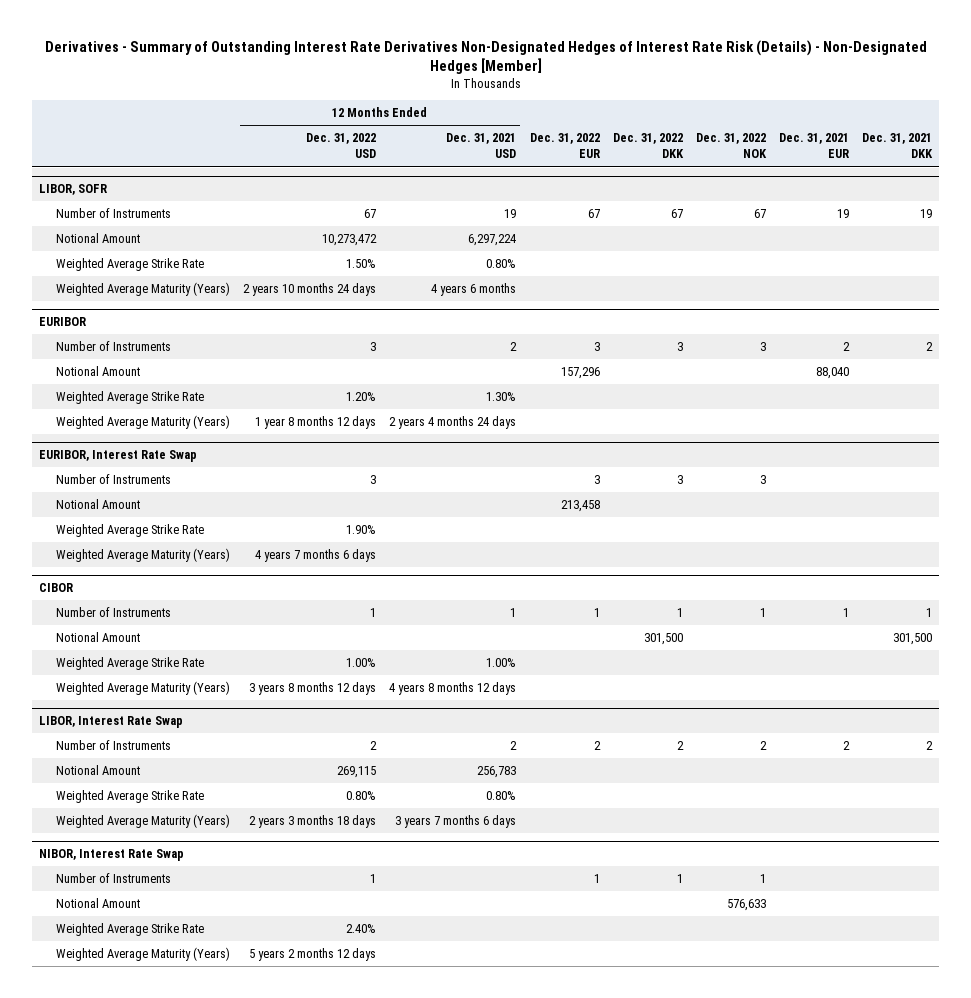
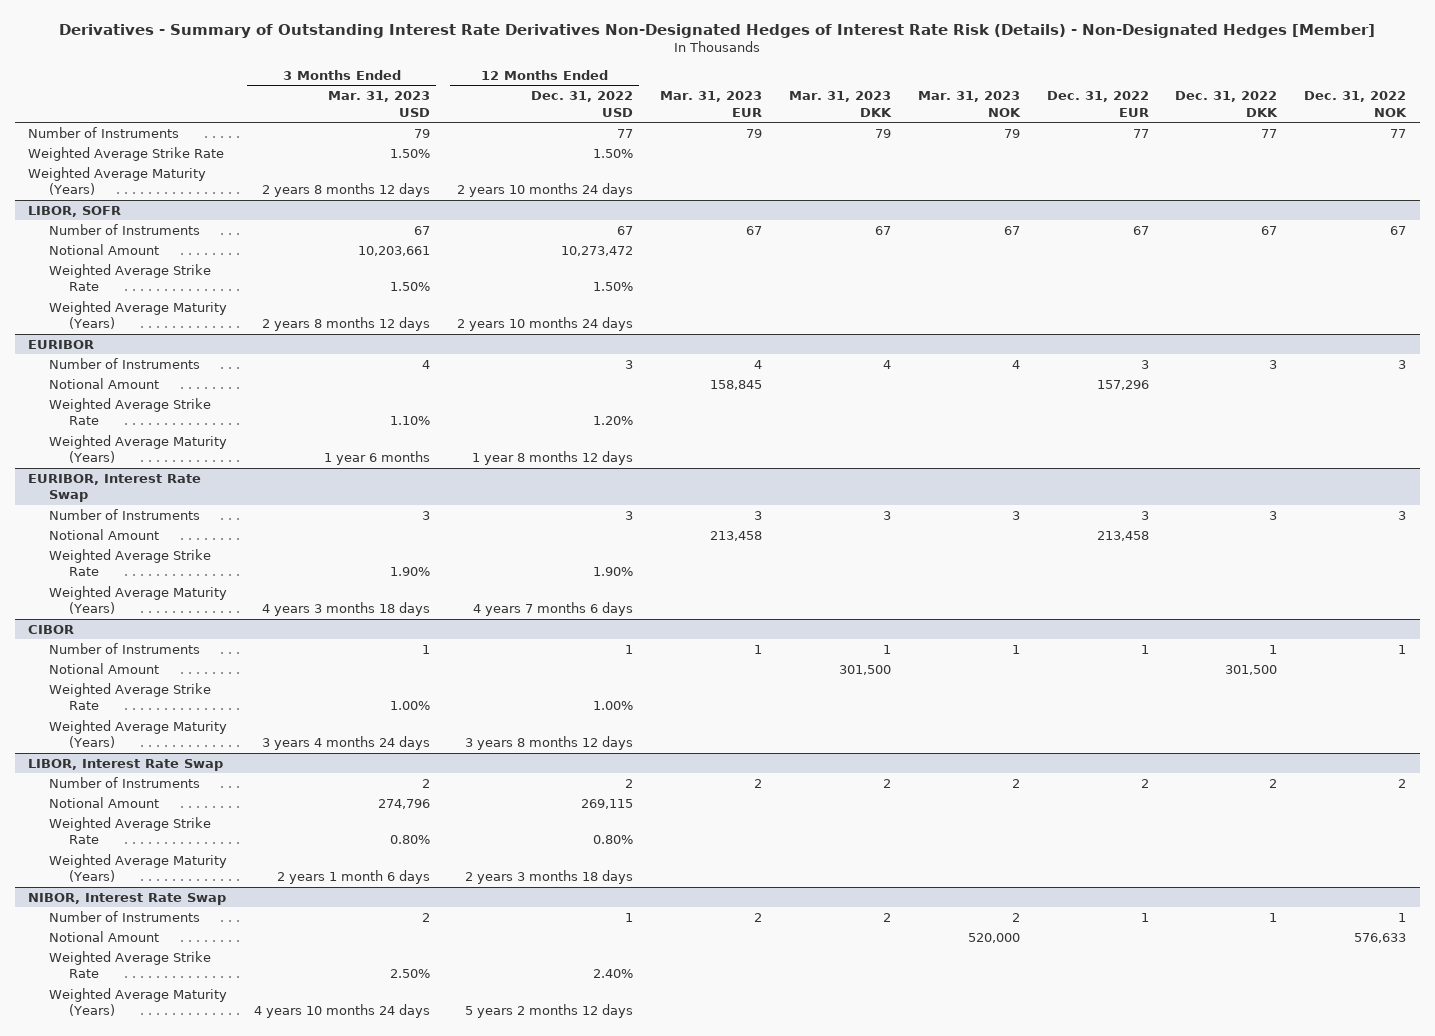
- | 12 Months Ended Dec. 31, 2022 USD | 12 Months Ended Dec. 31, 2021 USD | Dec. 31, 2022 EUR | Dec. 31, 2022 DKK | Dec. 31, 2022 NOK | Dec. 31, 2021 EUR | Dec. 31, 2021 DKK
+ | 3 Months Ended Mar. 31, 2023 USD | 12 Months Ended Dec. 31, 2022 USD | Mar. 31, 2023 EUR | Mar. 31, 2023 DKK | Mar. 31, 2023 NOK | Dec. 31, 2022 EUR | Dec. 31, 2022 DKK | Dec. 31, 2022 NOK
+ Number of Instruments | 79 | 77 | 79 | 79 | 79 | 77 | 77 | 77
+ Weighted Average Strike Rate | 1.50% | 1.50% | | | | | |
+ Weighted Average Maturity (Years) | 2 years 8 months 12 days | 2 years 10 months 24 days | | | | | |

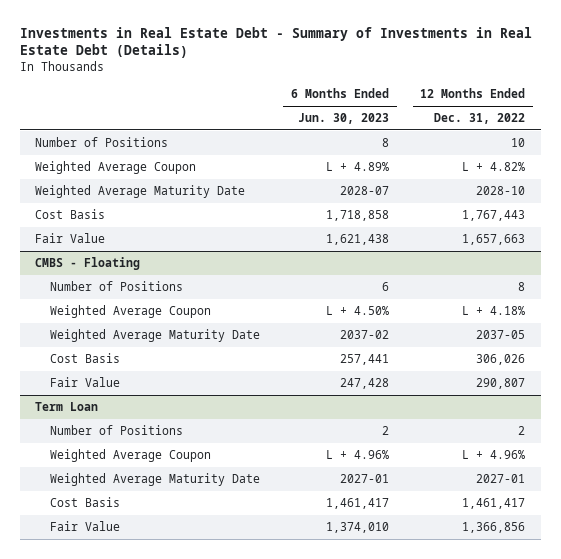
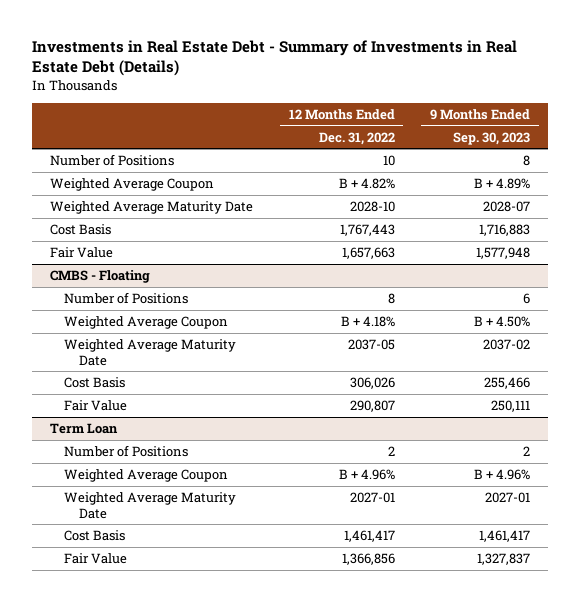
- | 6 Months Ended Jun. 30, 2023 | 12 Months Ended Dec. 31, 2022
+ | 12 Months Ended Dec. 31, 2022 | 9 Months Ended Sep. 30, 2023
- Weighted Average Coupon | L + 4.89% | L + 4.82%
+ Weighted Average Coupon | B + 4.82% | B + 4.89%
@ CMBS - Floating
- Weighted Average Coupon | L + 4.50% | L + 4.18%
+ Weighted Average Coupon | B + 4.18% | B + 4.50%
@ Term Loan
- Weighted Average Coupon | L + 4.96% | L + 4.96%
+ Weighted Average Coupon | B + 4.96% | B + 4.96%

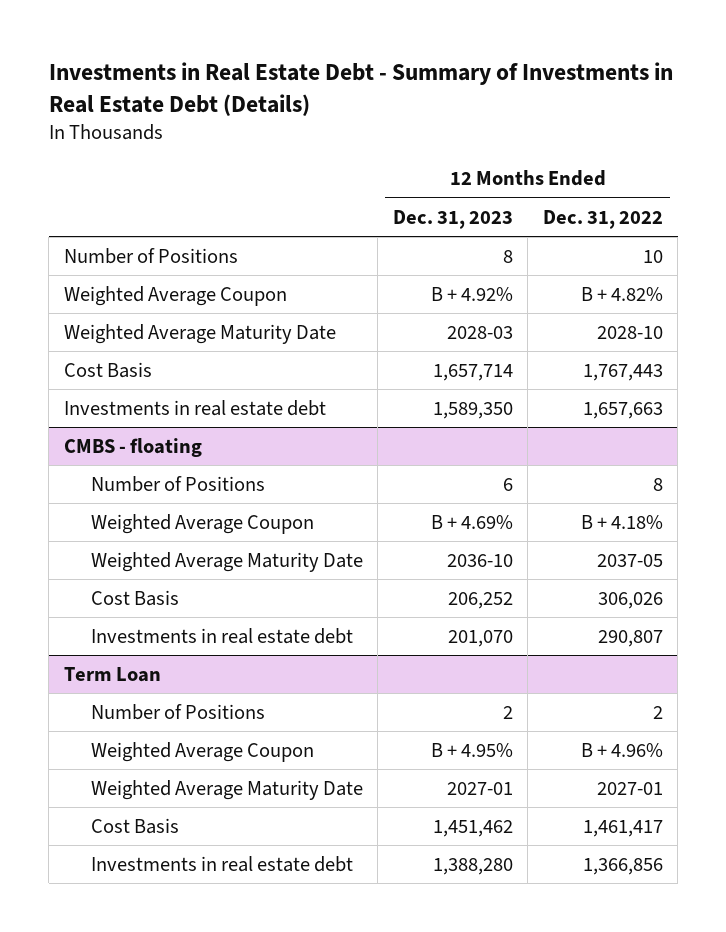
- | 12 Months Ended Dec. 31, 2022 | 9 Months Ended Sep. 30, 2023
+ | 12 Months Ended Dec. 31, 2023 | 12 Months Ended Dec. 31, 2022
- Fair Value | 1,657,663 | 1,577,948
- CMBS - Floating
+ Investments in real estate debt | 1,589,350 | 1,657,663
+ CMBS - floating
- Fair Value | 290,807 | 250,111
+ Investments in real estate debt | 201,070 | 290,807
@ Term Loan
- Fair Value | 1,366,856 | 1,327,837
+ Investments in real estate debt | 1,388,280 | 1,366,856

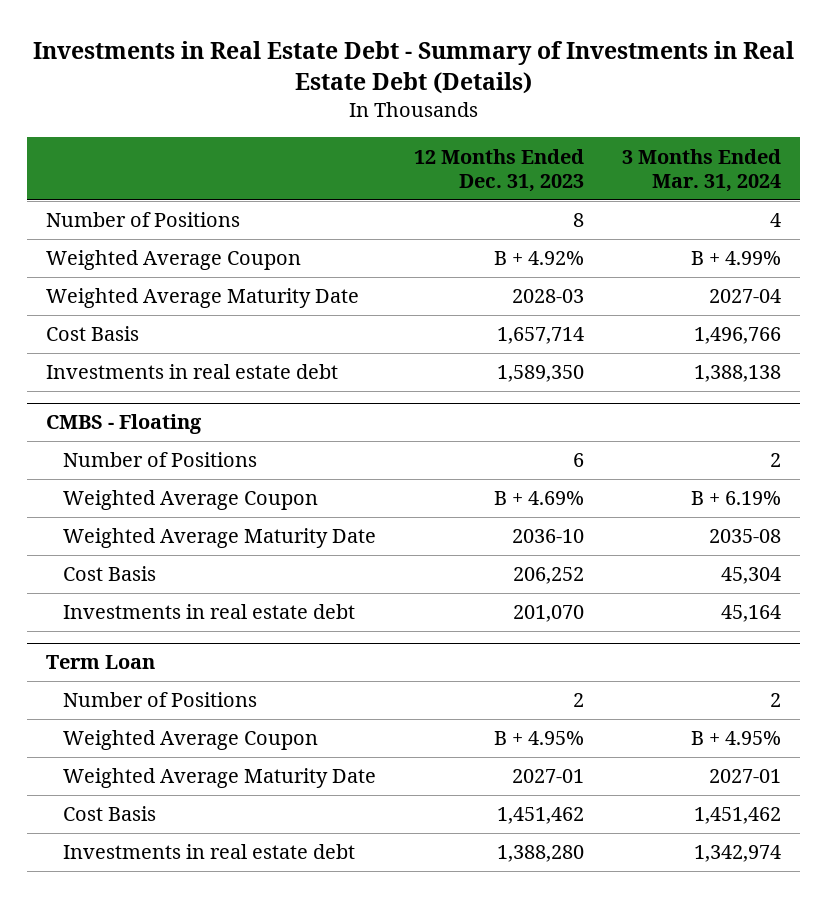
- | 12 Months Ended Dec. 31, 2023 | 12 Months Ended Dec. 31, 2022
+ | 12 Months Ended Dec. 31, 2023 | 3 Months Ended Mar. 31, 2024
- CMBS - floating
+ CMBS - Floating

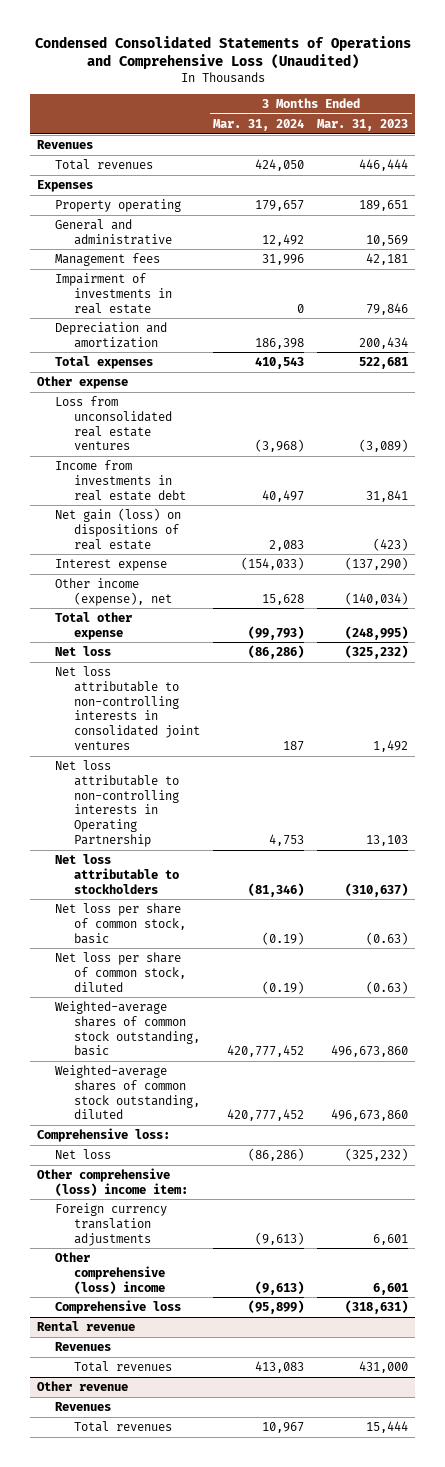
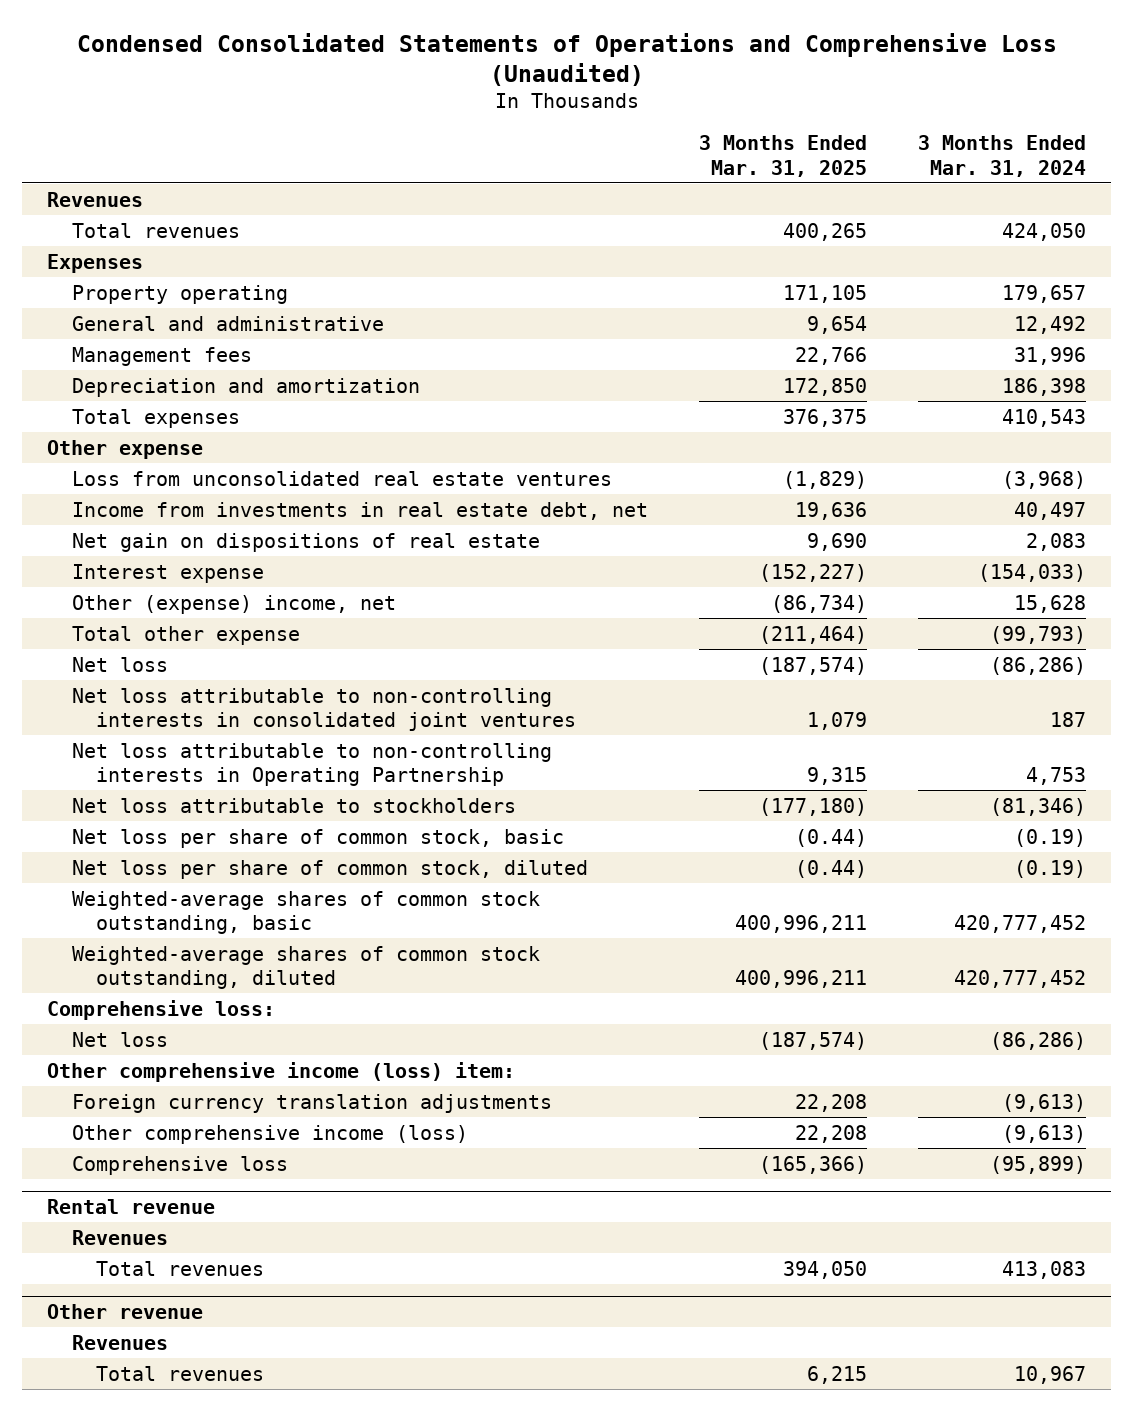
- | 3 Months Ended Mar. 31, 2024 | 3 Months Ended Mar. 31, 2023
+ | 3 Months Ended Mar. 31, 2025 | 3 Months Ended Mar. 31, 2024
- Impairment of investments in real estate | 0 | 79,846
- Income from investments in real estate debt | 40,497 | 31,841
- Net gain (loss) on dispositions of real estate | 2,083 | (423)
+ Income from investments in real estate debt, net | 19,636 | 40,497
+ Net gain on dispositions of real estate | 9,690 | 2,083
- Other income (expense), net | 15,628 | (140,034)
+ Other (expense) income, net | (86,734) | 15,628
- Other comprehensive (loss) income item:
+ Other comprehensive income (loss) item:
- Other comprehensive (loss) income | (9,613) | 6,601
+ Other comprehensive income (loss) | 22,208 | (9,613)

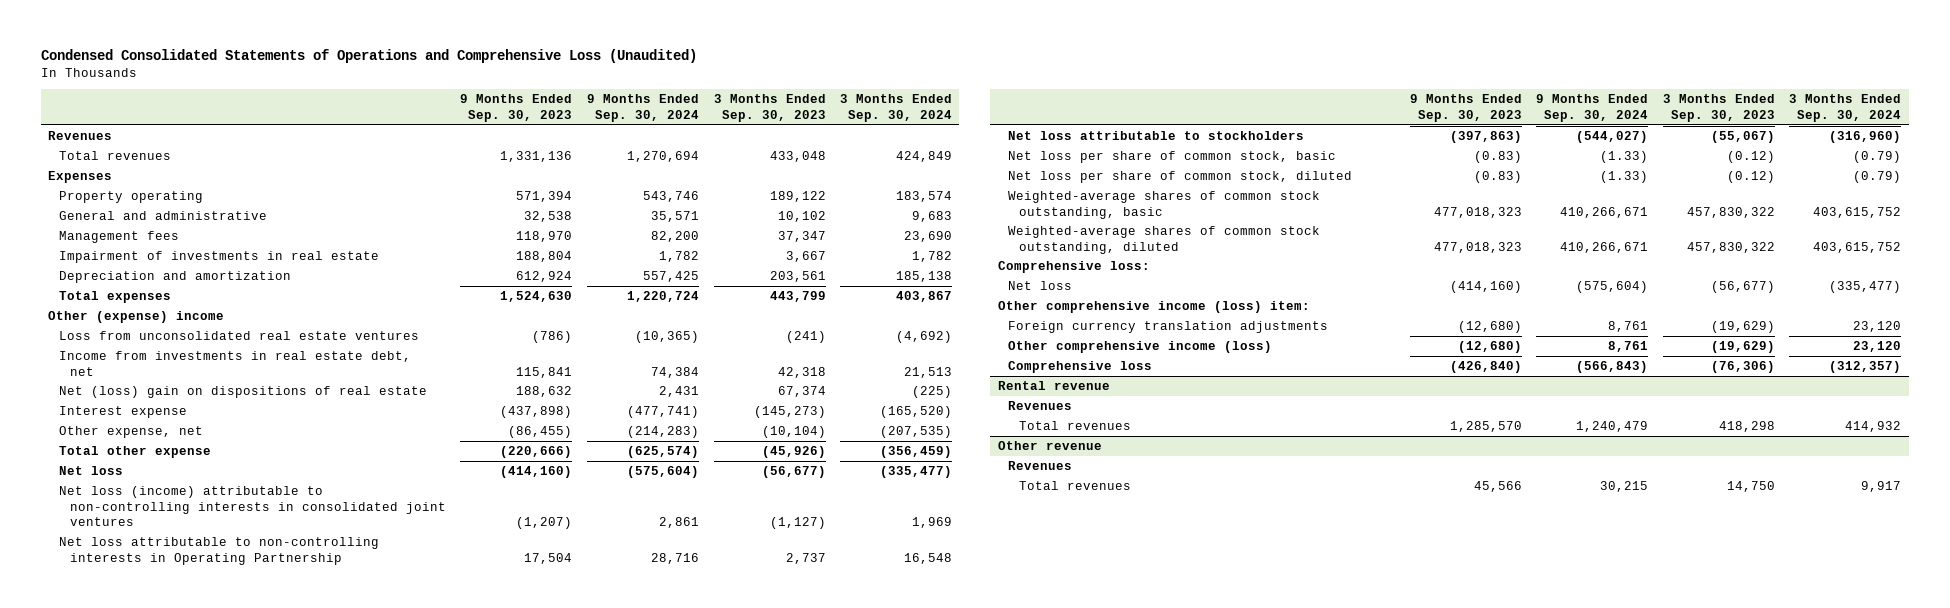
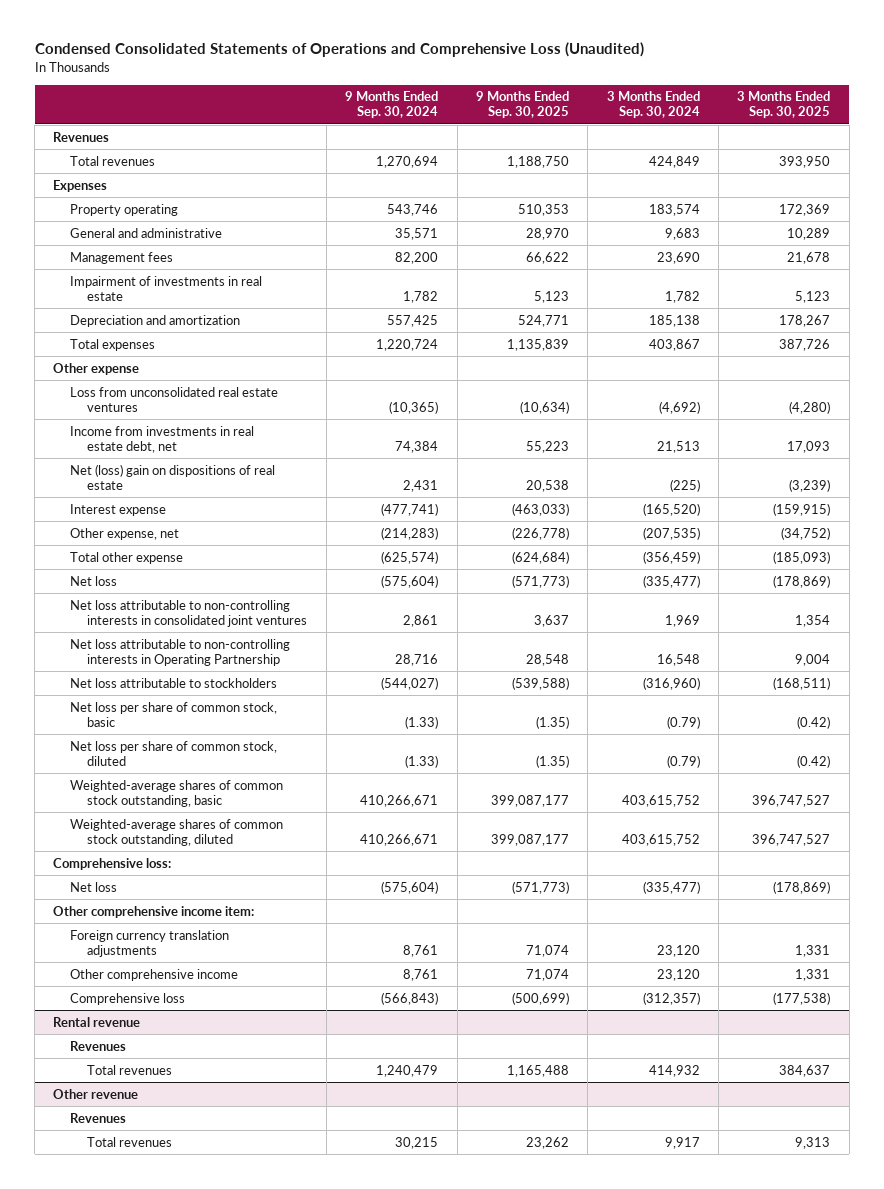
- | 9 Months Ended Sep. 30, 2023 | 9 Months Ended Sep. 30, 2024 | 3 Months Ended Sep. 30, 2023 | 3 Months Ended Sep. 30, 2024
+ | 9 Months Ended Sep. 30, 2024 | 9 Months Ended Sep. 30, 2025 | 3 Months Ended Sep. 30, 2024 | 3 Months Ended Sep. 30, 2025
- Other (expense) income
+ Other expense
- Net loss (income) attributable to non-controlling interests in consolidated joint ventures | (1,207) | 2,861 | (1,127) | 1,969
+ Net loss attributable to non-controlling interests in consolidated joint ventures | 2,861 | 3,637 | 1,969 | 1,354
- Other comprehensive income (loss) item:
+ Other comprehensive income item:
- Other comprehensive income (loss) | (12,680) | 8,761 | (19,629) | 23,120
+ Other comprehensive income | 8,761 | 71,074 | 23,120 | 1,331

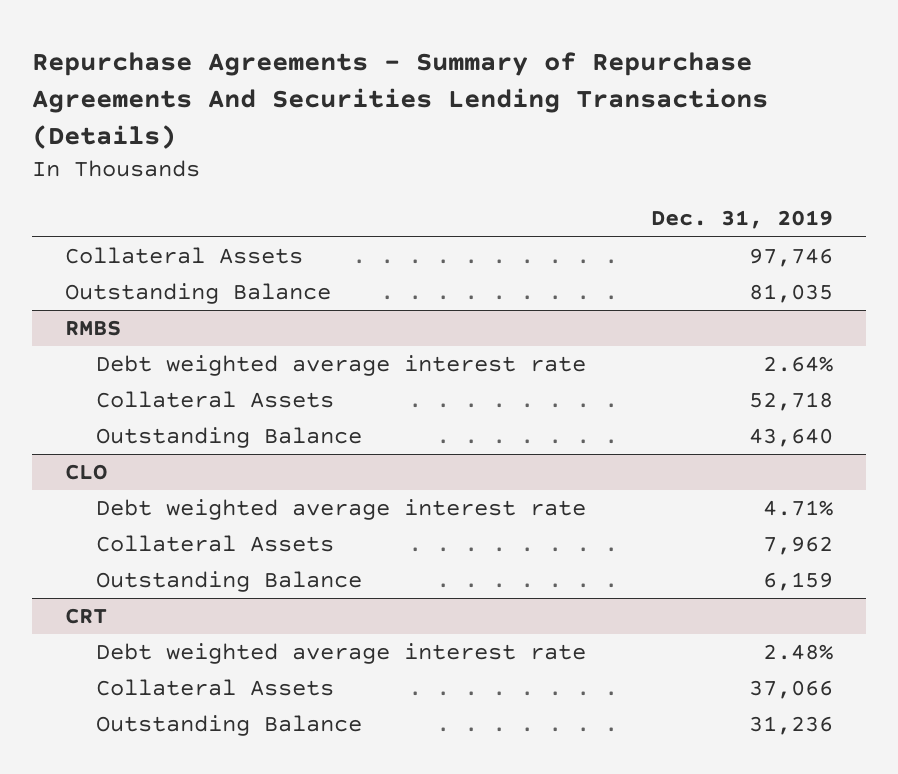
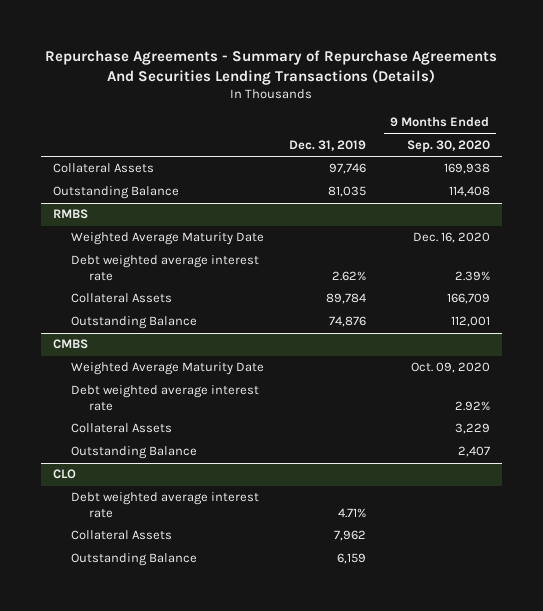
- | Dec. 31, 2019
+ | Dec. 31, 2019 | 9 Months Ended Sep. 30, 2020
@ RMBS
- Debt weighted average interest rate | 2.64%
- Collateral Assets | 52,718
- Outstanding Balance | 43,640
+ Weighted Average Maturity Date | | Dec. 16, 2020
+ Debt weighted average interest rate | 2.62% | 2.39%
+ Collateral Assets | 89,784 | 166,709
+ Outstanding Balance | 74,876 | 112,001
+ CMBS
+ Weighted Average Maturity Date | | Oct. 09, 2020
+ Debt weighted average interest rate | | 2.92%
+ Collateral Assets | | 3,229
+ Outstanding Balance | | 2,407
- CRT
- Debt weighted average interest rate | 2.48%
- Collateral Assets | 37,066
- Outstanding Balance | 31,236

